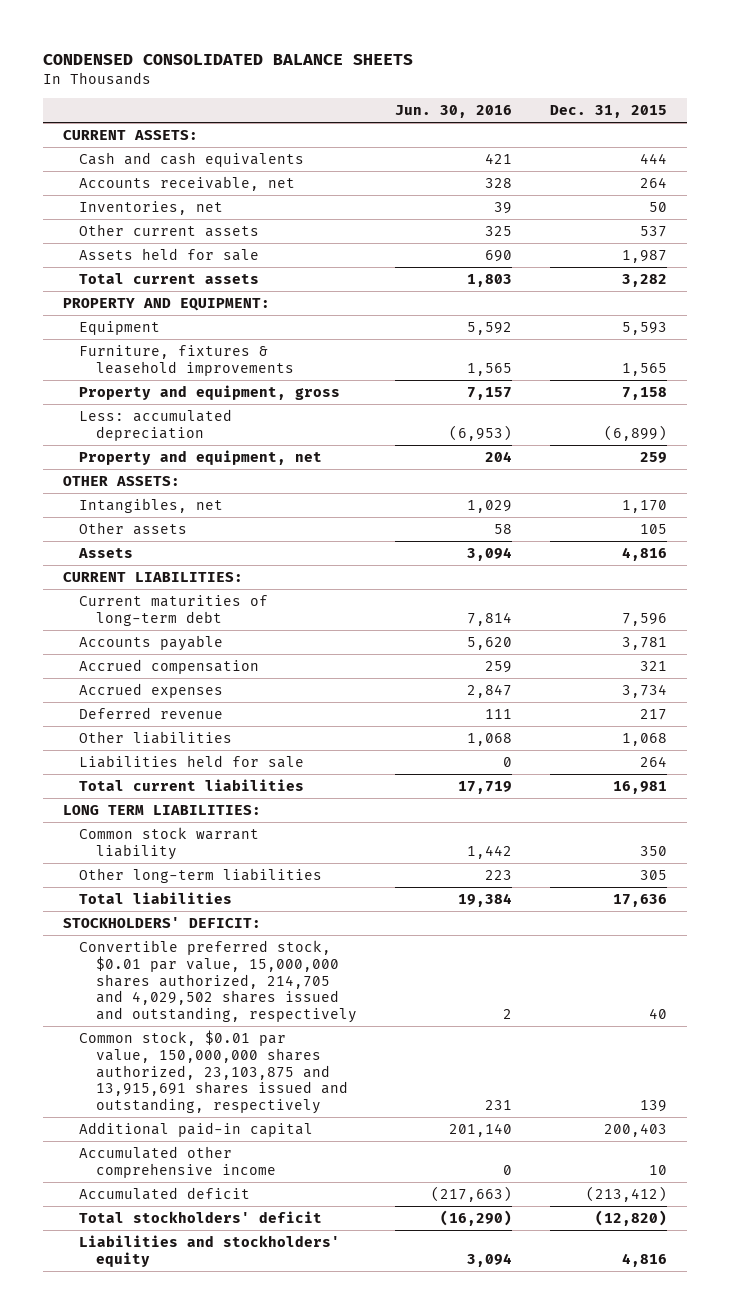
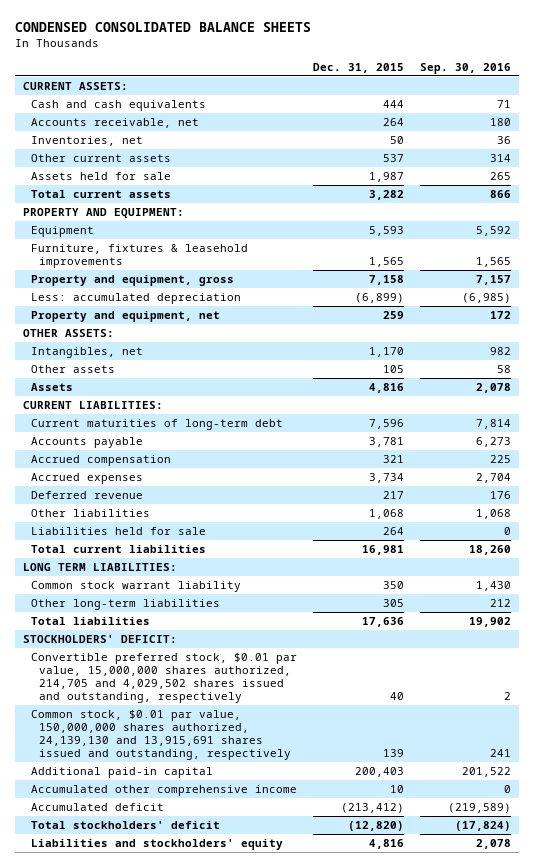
- | Jun. 30, 2016 | Dec. 31, 2015
+ | Dec. 31, 2015 | Sep. 30, 2016
- Common stock, $0.01 par value, 150,000,000 shares authorized, 23,103,875 and 13,915,691 shares issued and outstanding, respectively | 231 | 139
+ Common stock, $0.01 par value, 150,000,000 shares authorized, 24,139,130 and 13,915,691 shares issued and outstanding, respectively | 139 | 241

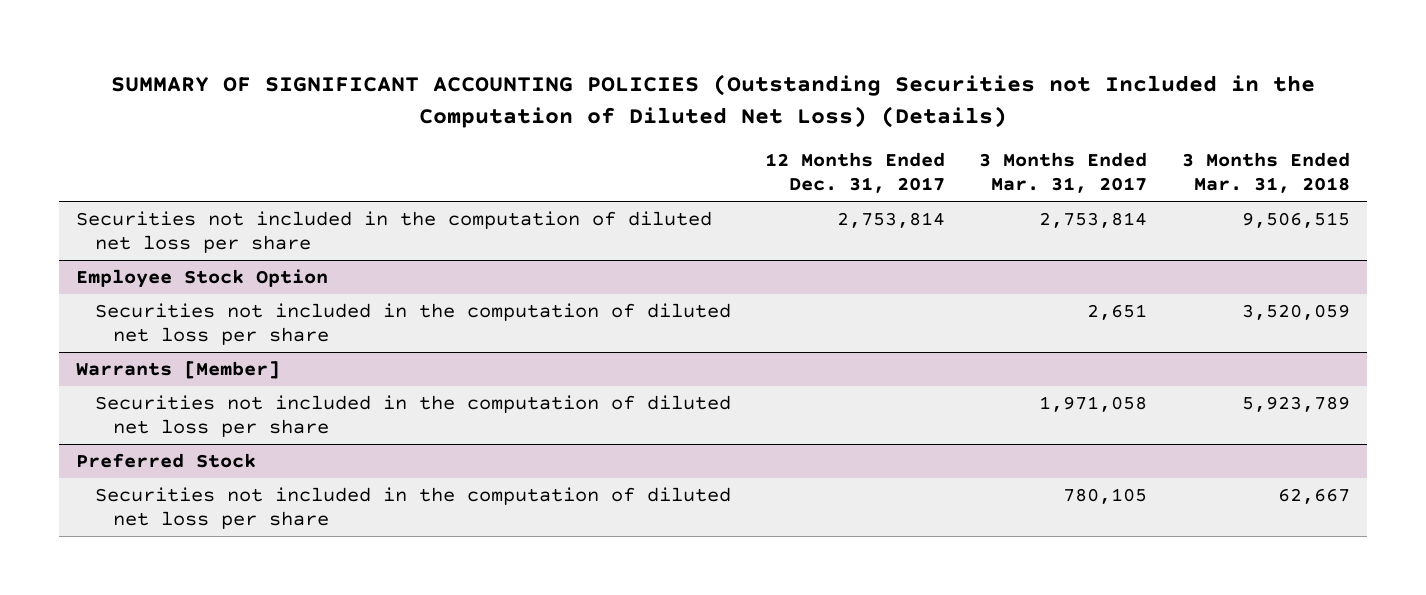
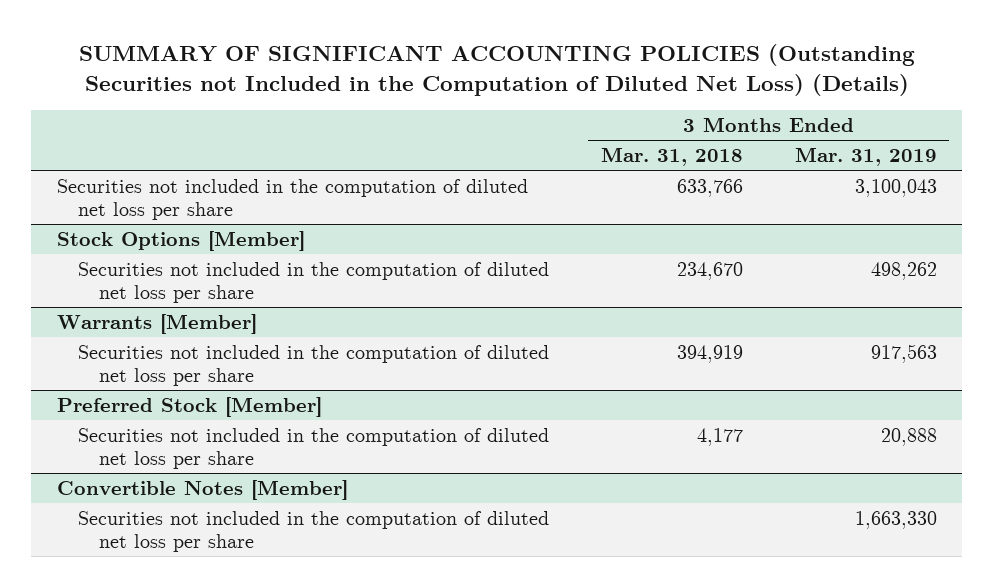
- | 12 Months Ended Dec. 31, 2017 | 3 Months Ended Mar. 31, 2017 | 3 Months Ended Mar. 31, 2018
+ | 3 Months Ended Mar. 31, 2018 | 3 Months Ended Mar. 31, 2019
- Securities not included in the computation of diluted net loss per share | 2,753,814 | 2,753,814 | 9,506,515
- Employee Stock Option
- Securities not included in the computation of diluted net loss per share | | 2,651 | 3,520,059
+ Securities not included in the computation of diluted net loss per share | 633,766 | 3,100,043
+ Stock Options [Member]
+ Securities not included in the computation of diluted net loss per share | 234,670 | 498,262
@ Warrants [Member]
- Securities not included in the computation of diluted net loss per share | | 1,971,058 | 5,923,789
- Preferred Stock
- Securities not included in the computation of diluted net loss per share | | 780,105 | 62,667
@ Warrants [Member]
+ Securities not included in the computation of diluted net loss per share | 394,919 | 917,563
+ Preferred Stock [Member]
+ Securities not included in the computation of diluted net loss per share | 4,177 | 20,888
+ Convertible Notes [Member]
+ Securities not included in the computation of diluted net loss per share | | 1,663,330

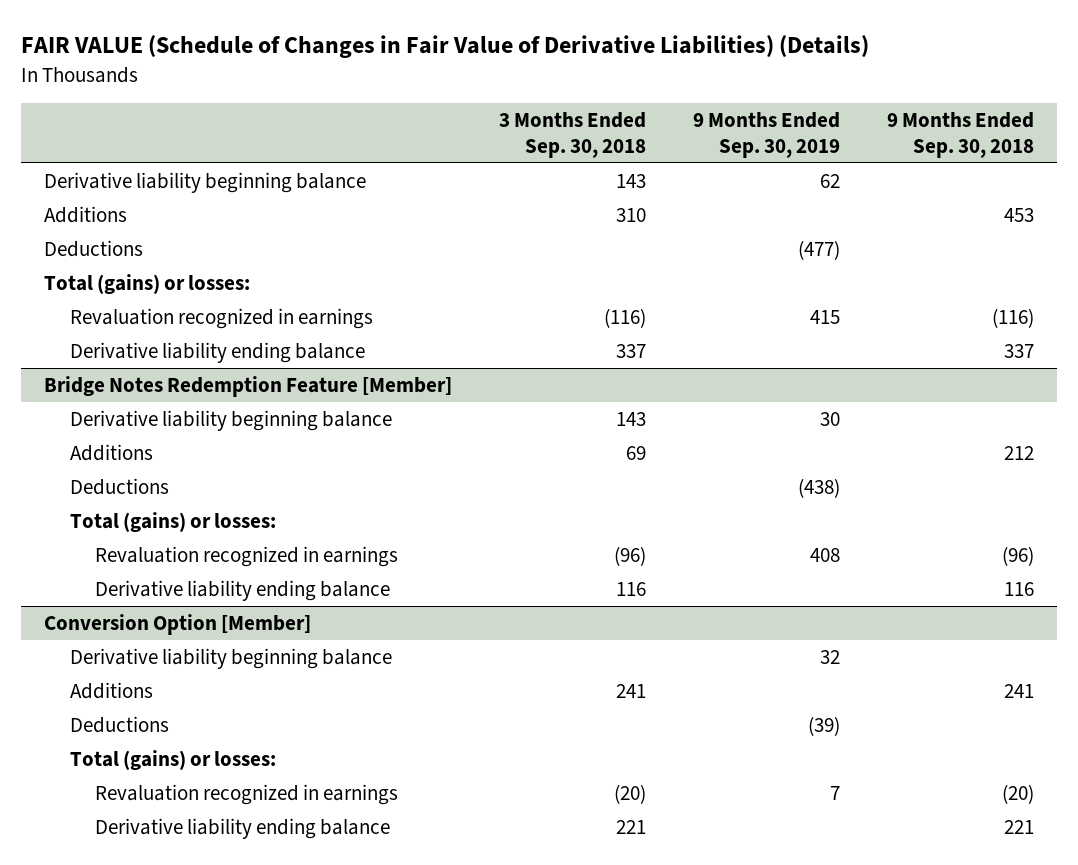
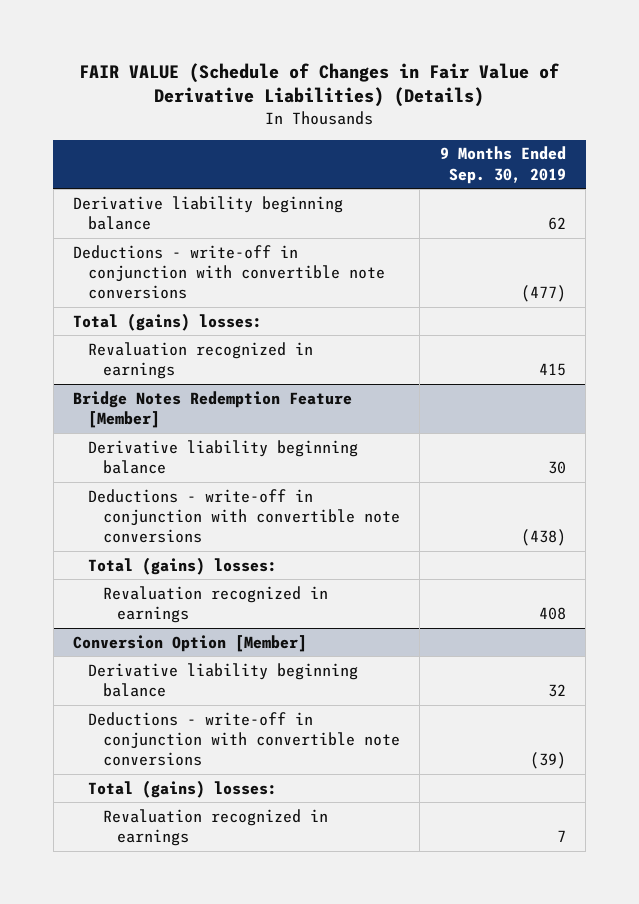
- | 3 Months Ended Sep. 30, 2018 | 9 Months Ended Sep. 30, 2019 | 9 Months Ended Sep. 30, 2018
+ | 9 Months Ended Sep. 30, 2019
- Additions | 310 | | 453
- Deductions | | (477) |
- Total (gains) or losses:
+ Deductions - write-off in conjunction with convertible note conversions | (477)
+ Total (gains) losses:
- Derivative liability ending balance | 337 | | 337
@ Bridge Notes Redemption Feature [Member]
- Additions | 69 | | 212
- Deductions | | (438) |
- Total (gains) or losses:
+ Deductions - write-off in conjunction with convertible note conversions | (438)
+ Total (gains) losses:
- Derivative liability ending balance | 116 | | 116
@ Conversion Option [Member]
- Additions | 241 | | 241
- Deductions | | (39) |
- Total (gains) or losses:
+ Deductions - write-off in conjunction with convertible note conversions | (39)
+ Total (gains) losses:
- Derivative liability ending balance | 221 | | 221

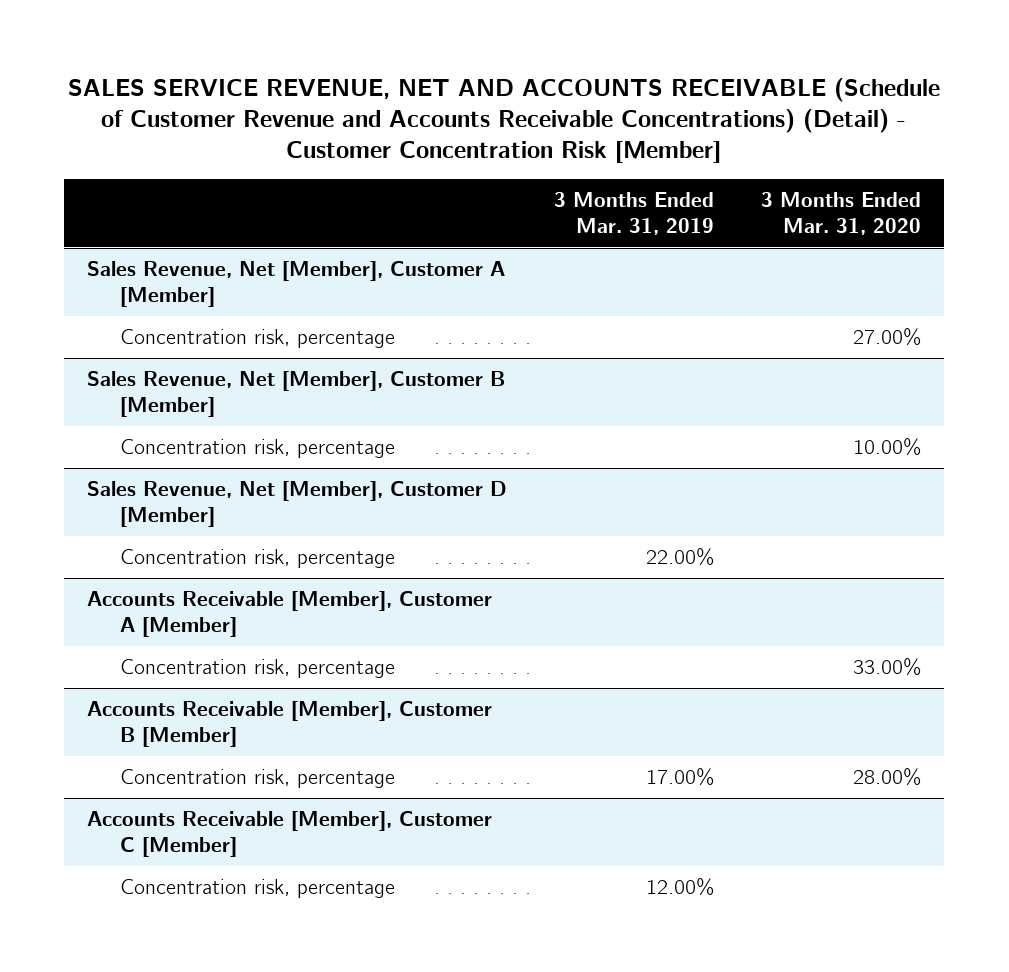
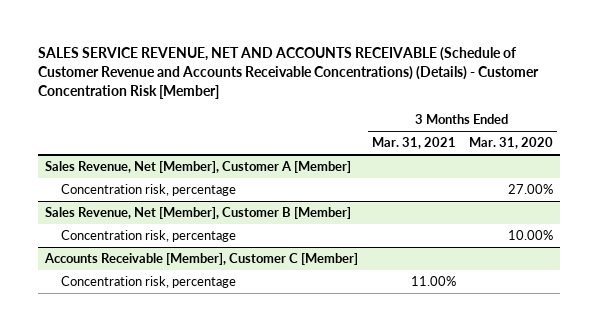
- SALES SERVICE REVENUE, NET AND ACCOUNTS RECEIVABLE (Schedule of Customer Revenue and Accounts Receivable Concentrations) (Detail) - Customer Concentration Risk [Member]
+ SALES SERVICE REVENUE, NET AND ACCOUNTS RECEIVABLE (Schedule of Customer Revenue and Accounts Receivable Concentrations) (Details) - Customer Concentration Risk [Member]
- | 3 Months Ended Mar. 31, 2019 | 3 Months Ended Mar. 31, 2020
+ | 3 Months Ended Mar. 31, 2021 | 3 Months Ended Mar. 31, 2020
- Sales Revenue, Net [Member], Customer D [Member]
- Concentration risk, percentage | 22.00% |
- Accounts Receivable [Member], Customer A [Member]
- Concentration risk, percentage | | 33.00%
- Accounts Receivable [Member], Customer B [Member]
- Concentration risk, percentage | 17.00% | 28.00%

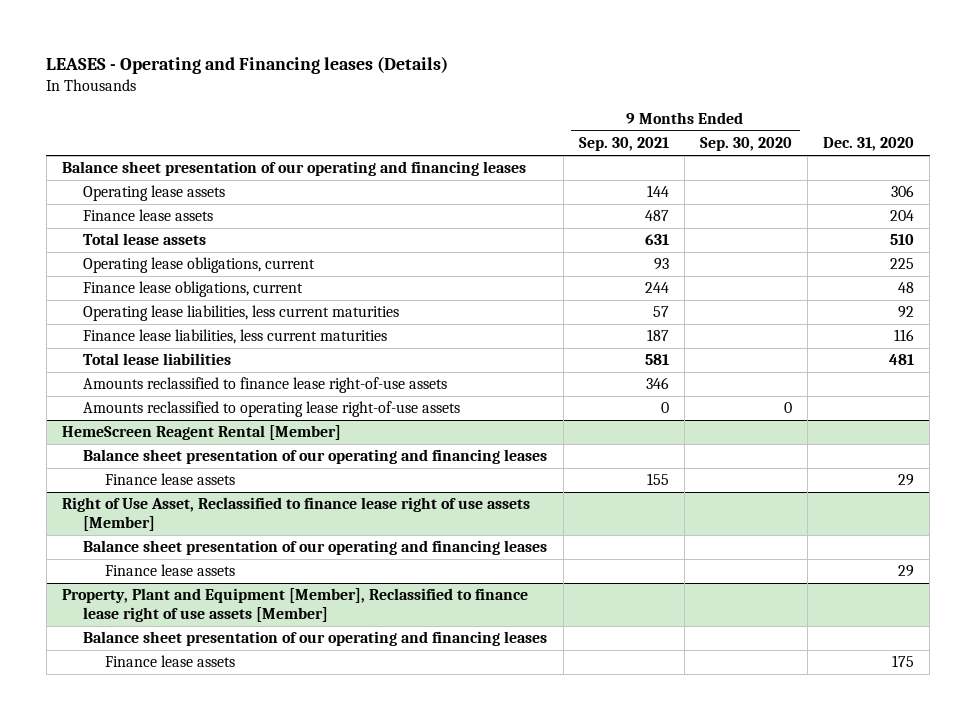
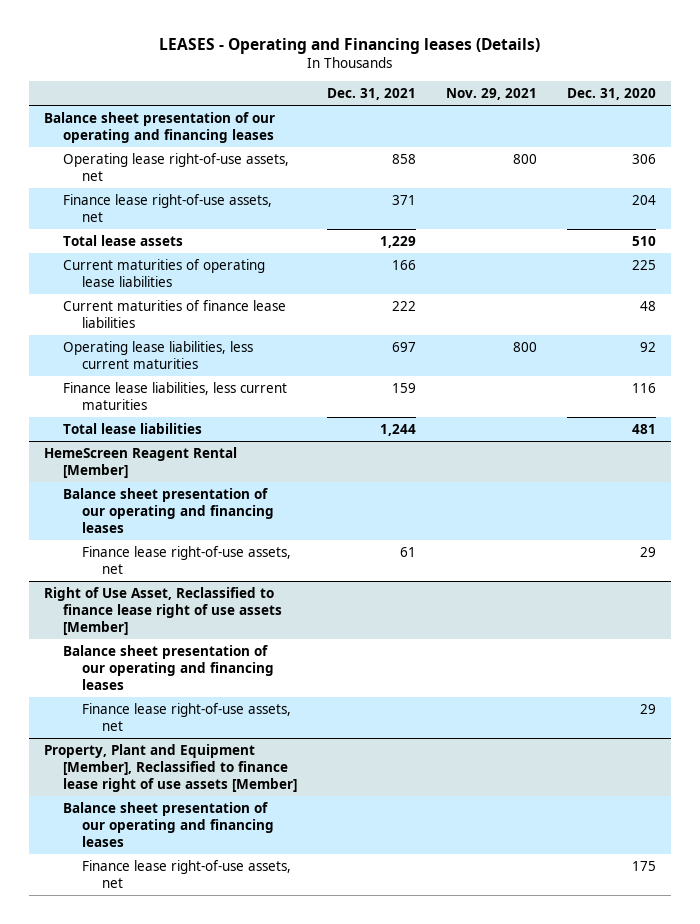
- | 9 Months Ended Sep. 30, 2021 | 9 Months Ended Sep. 30, 2020 | Dec. 31, 2020
+ | Dec. 31, 2021 | Nov. 29, 2021 | Dec. 31, 2020
- Operating lease assets | 144 | | 306
- Finance lease assets | 487 | | 204
+ Operating lease right-of-use assets, net | 858 | 800 | 306
+ Finance lease right-of-use assets, net | 371 | | 204
- Operating lease obligations, current | 93 | | 225
- Finance lease obligations, current | 244 | | 48
+ Current maturities of operating lease liabilities | 166 | | 225
+ Current maturities of finance lease liabilities | 222 | | 48
- Amounts reclassified to finance lease right-of-use assets | 346 | |
- Amounts reclassified to operating lease right-of-use assets | 0 | 0 |
@ HemeScreen Reagent Rental [Member]
- Finance lease assets | 155 | | 29
+ Finance lease right-of-use assets, net | 61 | | 29
@ Right of Use Asset, Reclassified to finance lease right of use assets [Member]
- Finance lease assets | | | 29
+ Finance lease right-of-use assets, net | | | 29
@ Property, Plant and Equipment [Member], Reclassified to finance lease right of use assets [Member]
- Finance lease assets | | | 175
+ Finance lease right-of-use assets, net | | | 175

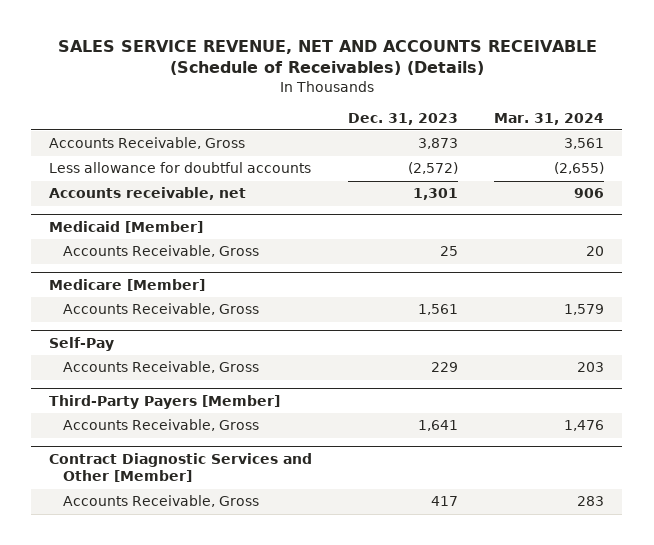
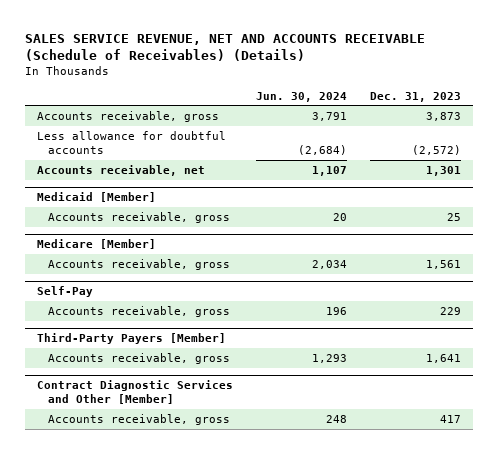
- | Dec. 31, 2023 | Mar. 31, 2024
+ | Jun. 30, 2024 | Dec. 31, 2023
- Accounts Receivable, Gross | 3,873 | 3,561
+ Accounts receivable, gross | 3,791 | 3,873
@ Medicaid [Member]
- Accounts Receivable, Gross | 25 | 20
+ Accounts receivable, gross | 20 | 25
@ Medicare [Member]
- Accounts Receivable, Gross | 1,561 | 1,579
+ Accounts receivable, gross | 2,034 | 1,561
@ Self-Pay
- Accounts Receivable, Gross | 229 | 203
+ Accounts receivable, gross | 196 | 229
@ Third-Party Payers [Member]
- Accounts Receivable, Gross | 1,641 | 1,476
+ Accounts receivable, gross | 1,293 | 1,641
@ Contract Diagnostic Services and Other [Member]
- Accounts Receivable, Gross | 417 | 283
+ Accounts receivable, gross | 248 | 417

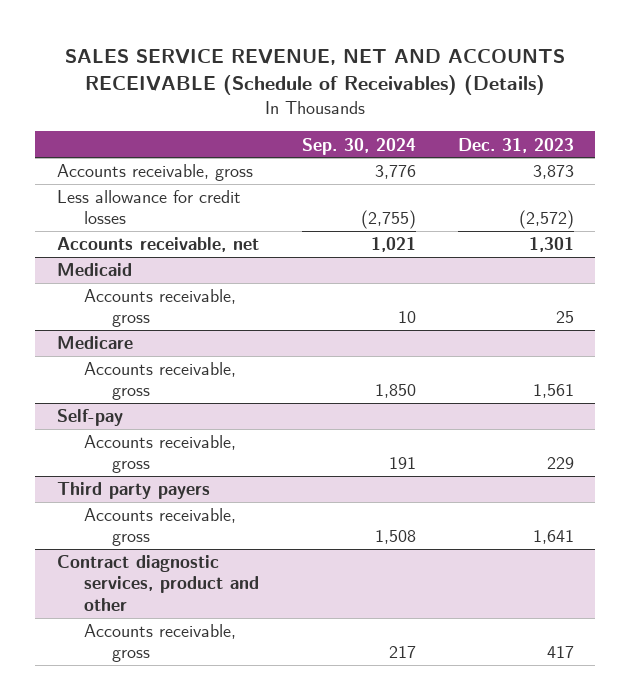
- | Jun. 30, 2024 | Dec. 31, 2023
+ | Sep. 30, 2024 | Dec. 31, 2023
- Less allowance for doubtful accounts | (2,684) | (2,572)
+ Less allowance for credit losses | (2,755) | (2,572)
- Medicaid [Member]
+ Medicaid
- Medicare [Member]
+ Medicare
- Self-Pay
+ Self-pay
- Third-Party Payers [Member]
+ Third party payers
- Contract Diagnostic Services and Other [Member]
+ Contract diagnostic services, product and other

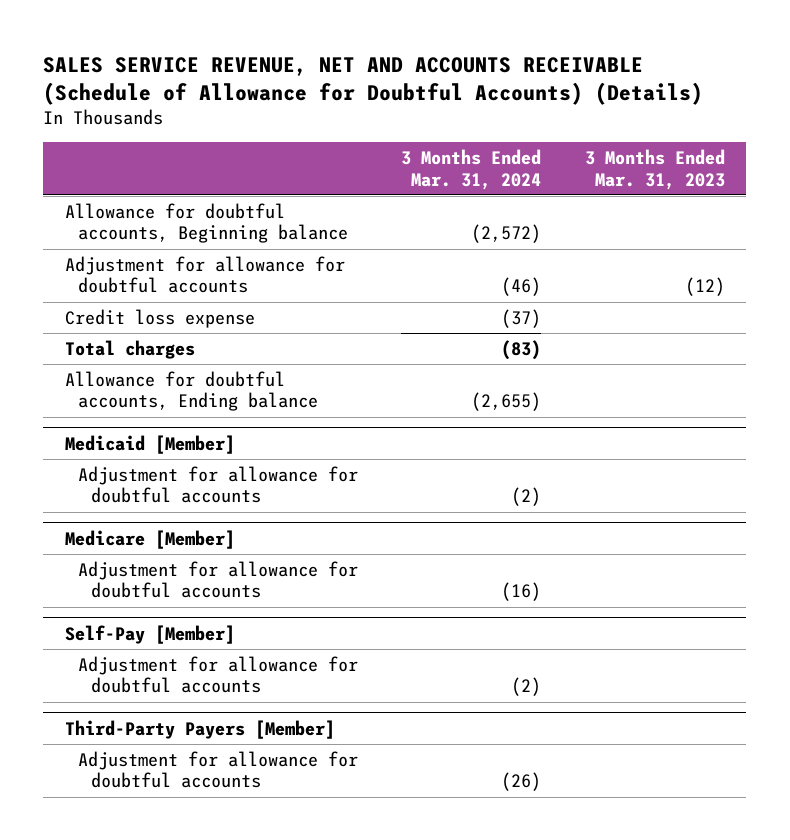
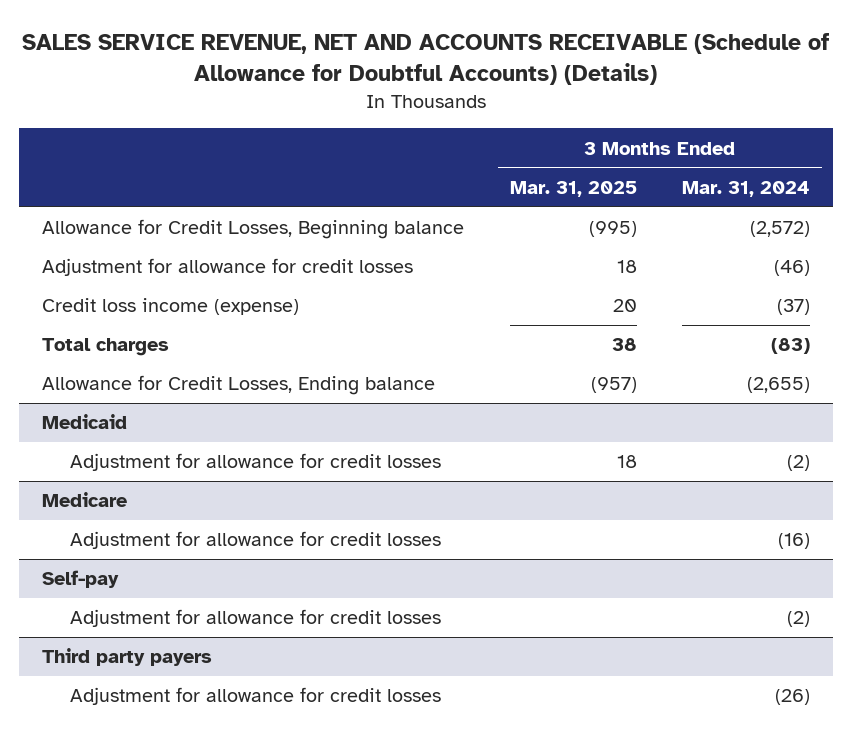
- | 3 Months Ended Mar. 31, 2024 | 3 Months Ended Mar. 31, 2023
+ | 3 Months Ended Mar. 31, 2025 | 3 Months Ended Mar. 31, 2024
- Allowance for doubtful accounts, Beginning balance | (2,572) |
- Adjustment for allowance for doubtful accounts | (46) | (12)
- Credit loss expense | (37) |
+ Allowance for Credit Losses, Beginning balance | (995) | (2,572)
+ Adjustment for allowance for credit losses | 18 | (46)
+ Credit loss income (expense) | 20 | (37)
- Allowance for doubtful accounts, Ending balance | (2,655) |
- Medicaid [Member]
- Adjustment for allowance for doubtful accounts | (2) |
- Medicare [Member]
- Adjustment for allowance for doubtful accounts | (16) |
- Self-Pay [Member]
- Adjustment for allowance for doubtful accounts | (2) |
- Third-Party Payers [Member]
- Adjustment for allowance for doubtful accounts | (26) |
+ Allowance for Credit Losses, Ending balance | (957) | (2,655)
+ Medicaid
+ Adjustment for allowance for credit losses | 18 | (2)
+ Medicare
+ Adjustment for allowance for credit losses | | (16)
+ Self-pay
+ Adjustment for allowance for credit losses | | (2)
+ Third party payers
+ Adjustment for allowance for credit losses | | (26)

